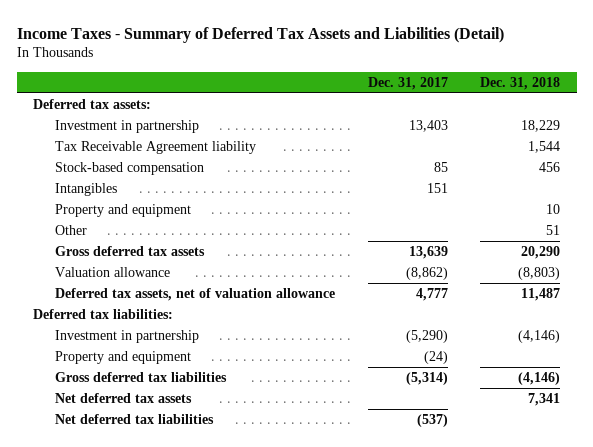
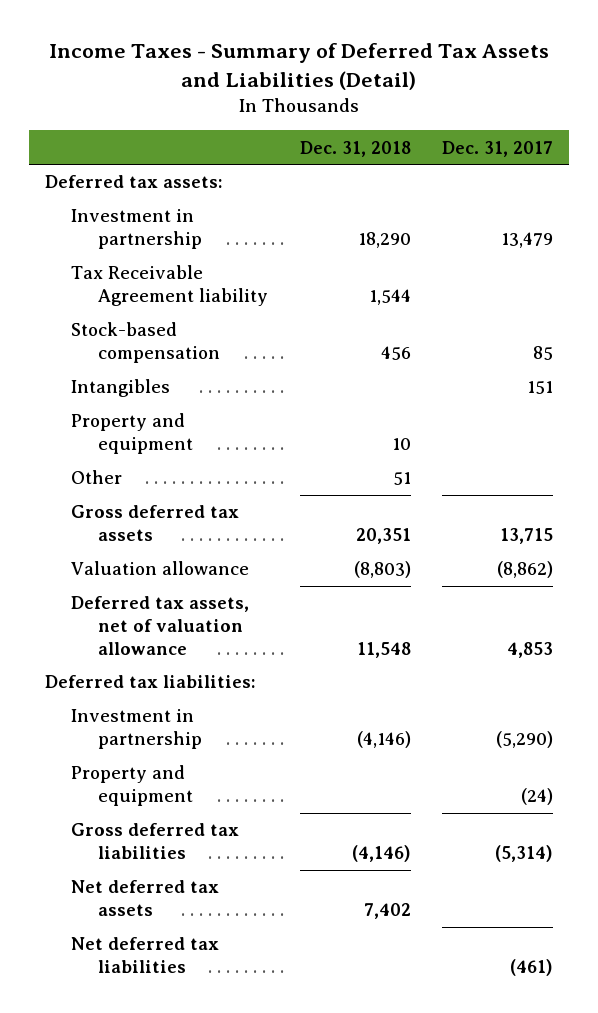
- | Dec. 31, 2017 | Dec. 31, 2018
+ | Dec. 31, 2018 | Dec. 31, 2017
- Investment in partnership | 13,403 | 18,229
+ Investment in partnership | 18,290 | 13,479
- Gross deferred tax assets | 13,639 | 20,290
+ Gross deferred tax assets | 20,351 | 13,715
- Deferred tax assets, net of valuation allowance | 4,777 | 11,487
+ Deferred tax assets, net of valuation allowance | 11,548 | 4,853
- Net deferred tax assets | | 7,341
- Net deferred tax liabilities | (537) |
+ Net deferred tax assets | 7,402 |
+ Net deferred tax liabilities | | (461)

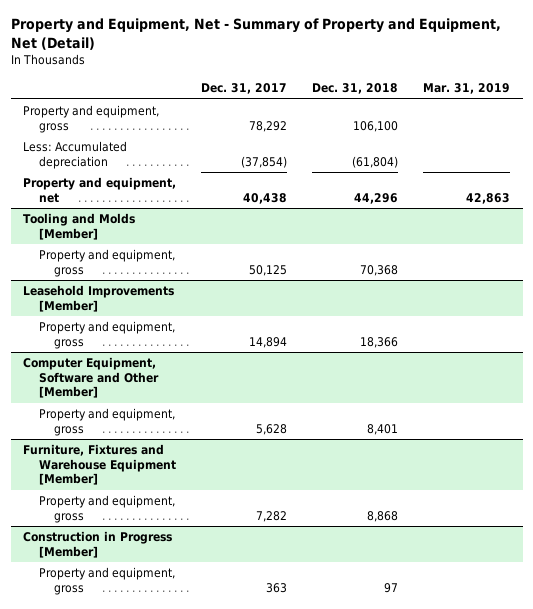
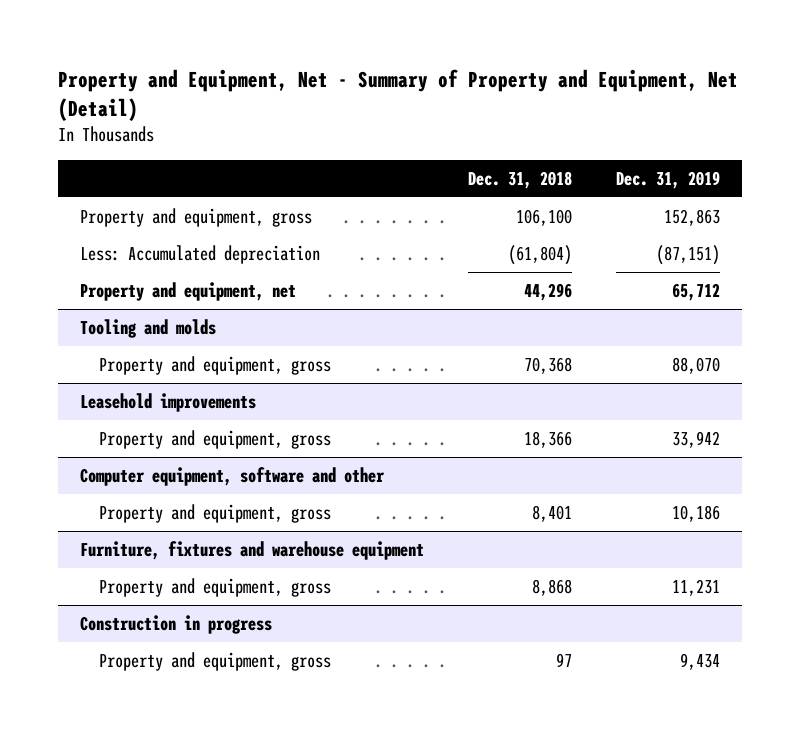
- | Dec. 31, 2017 | Dec. 31, 2018 | Mar. 31, 2019
+ | Dec. 31, 2018 | Dec. 31, 2019
- Tooling and Molds [Member]
+ Tooling and molds
- Leasehold Improvements [Member]
+ Leasehold improvements
- Computer Equipment, Software and Other [Member]
+ Computer equipment, software and other
- Furniture, Fixtures and Warehouse Equipment [Member]
+ Furniture, fixtures and warehouse equipment
- Construction in Progress [Member]
+ Construction in progress

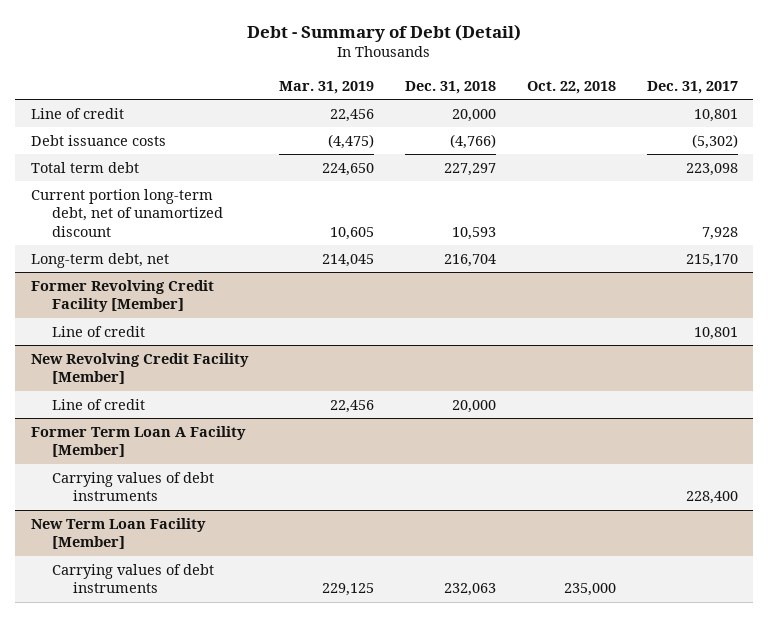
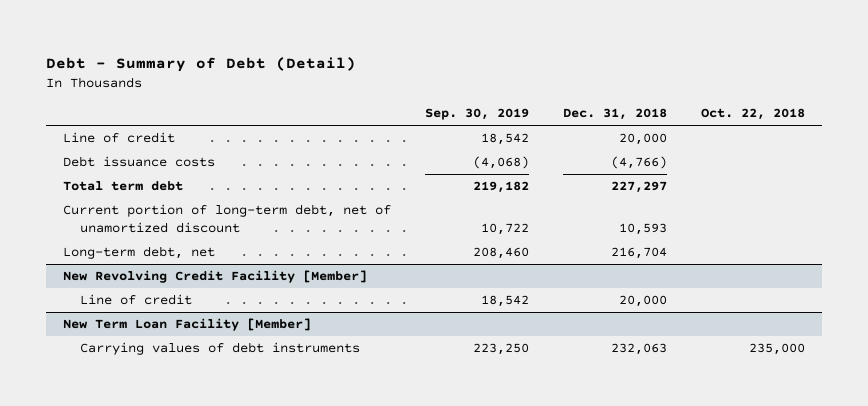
- | Mar. 31, 2019 | Dec. 31, 2018 | Oct. 22, 2018 | Dec. 31, 2017
+ | Sep. 30, 2019 | Dec. 31, 2018 | Oct. 22, 2018
- Current portion long-term debt, net of unamortized discount | 10,605 | 10,593 | | 7,928
+ Current portion of long-term debt, net of unamortized discount | 10,722 | 10,593 |
- Former Revolving Credit Facility [Member]
- Line of credit | | | | 10,801
- Former Term Loan A Facility [Member]
- Carrying values of debt instruments | | | | 228,400

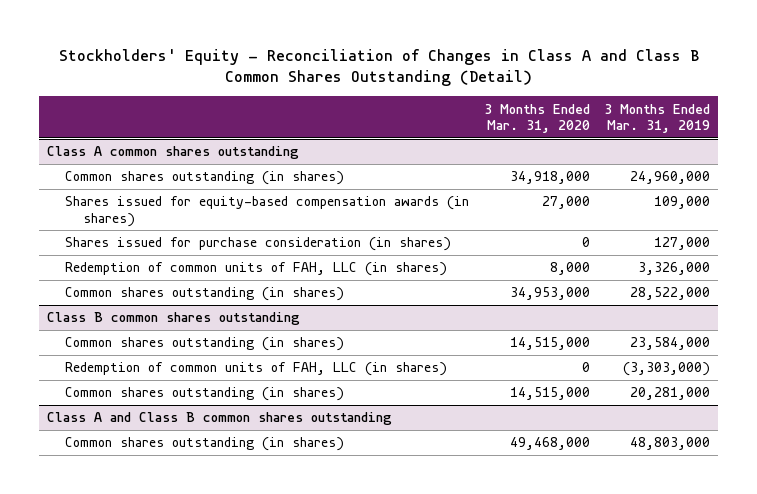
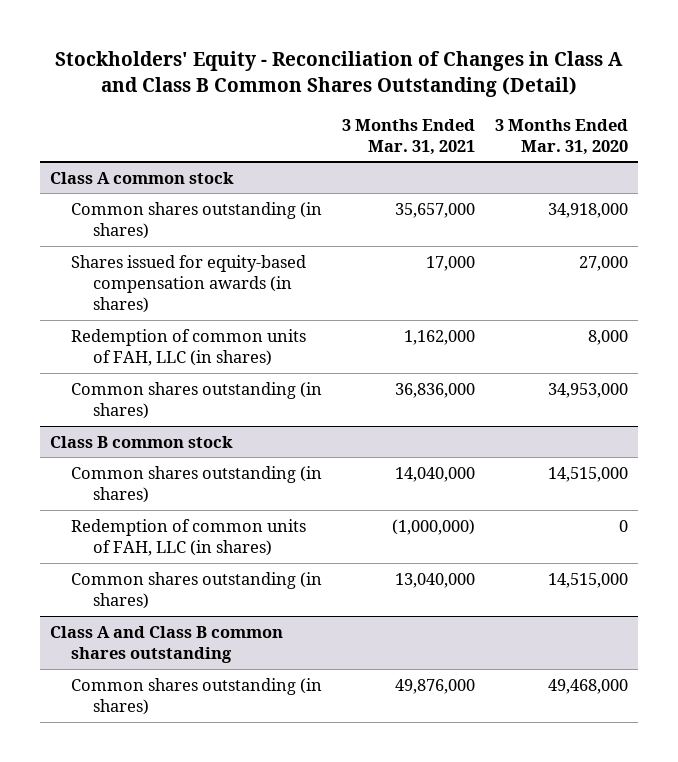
- | 3 Months Ended Mar. 31, 2020 | 3 Months Ended Mar. 31, 2019
+ | 3 Months Ended Mar. 31, 2021 | 3 Months Ended Mar. 31, 2020
- Class A common shares outstanding
+ Class A common stock
- Shares issued for purchase consideration (in shares) | 0 | 127,000
- Class B common shares outstanding
+ Class B common stock

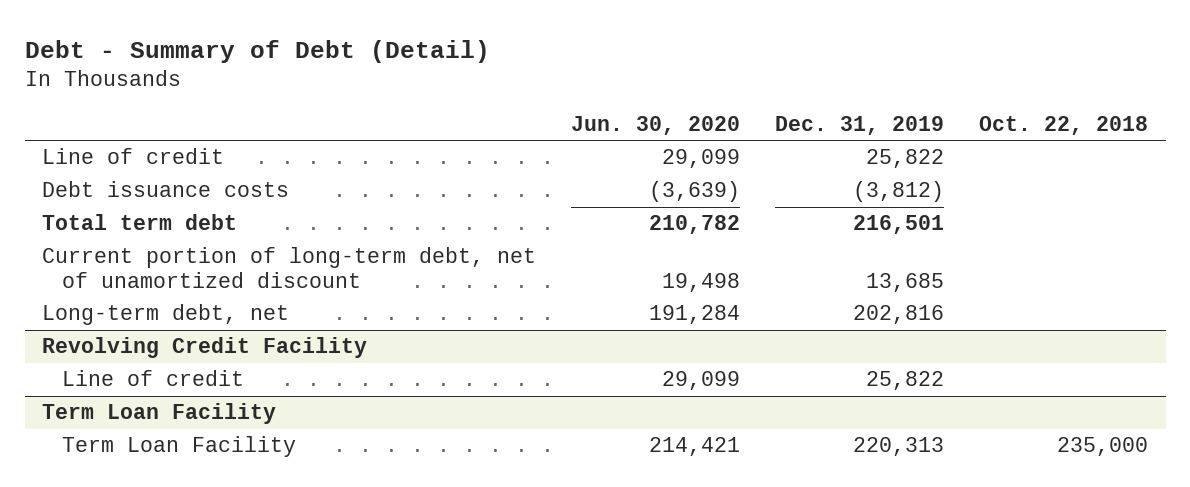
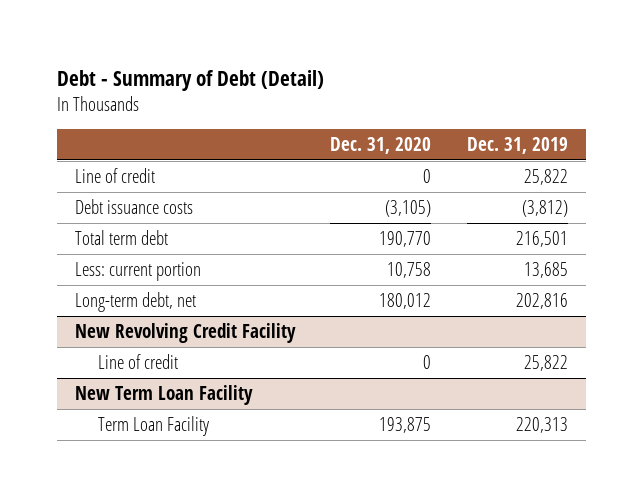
- | Jun. 30, 2020 | Dec. 31, 2019 | Oct. 22, 2018
+ | Dec. 31, 2020 | Dec. 31, 2019
- Current portion of long-term debt, net of unamortized discount | 19,498 | 13,685 |
+ Less: current portion | 10,758 | 13,685
- Revolving Credit Facility
+ New Revolving Credit Facility
- Term Loan Facility
+ New Term Loan Facility

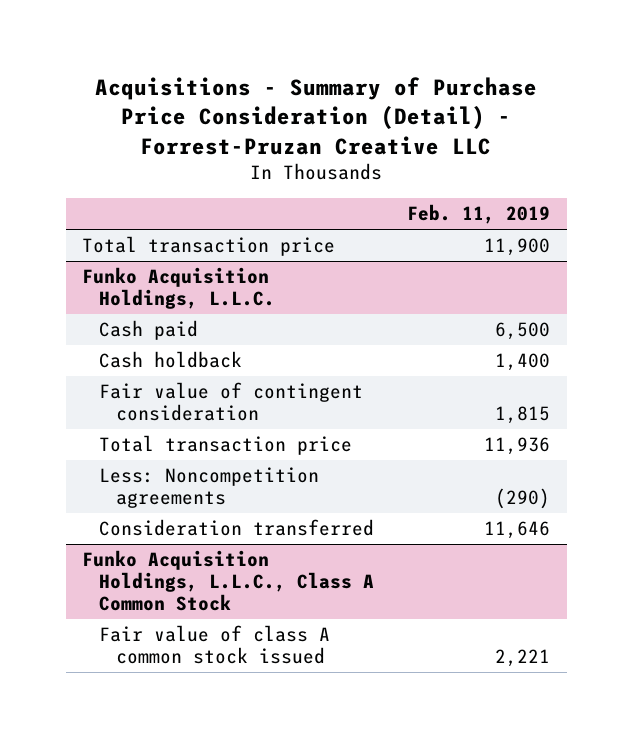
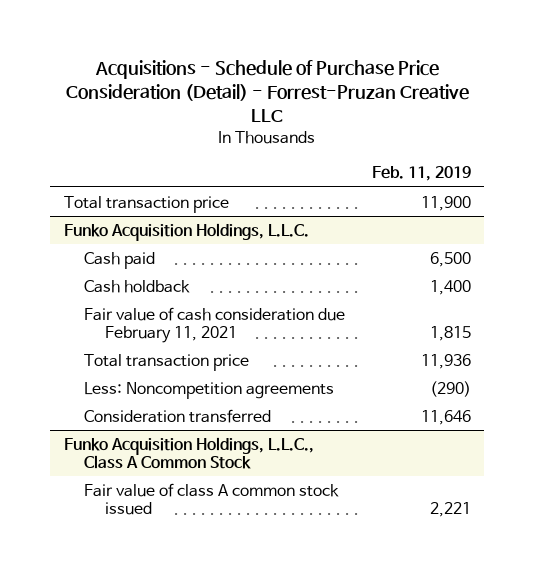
- Acquisitions - Summary of Purchase Price Consideration (Detail) - Forrest-Pruzan Creative LLC
+ Acquisitions - Schedule of Purchase Price Consideration (Detail) - Forrest-Pruzan Creative LLC
@ Funko Acquisition Holdings, L.L.C.
- Fair value of contingent consideration | 1,815
+ Fair value of cash consideration due February 11, 2021 | 1,815

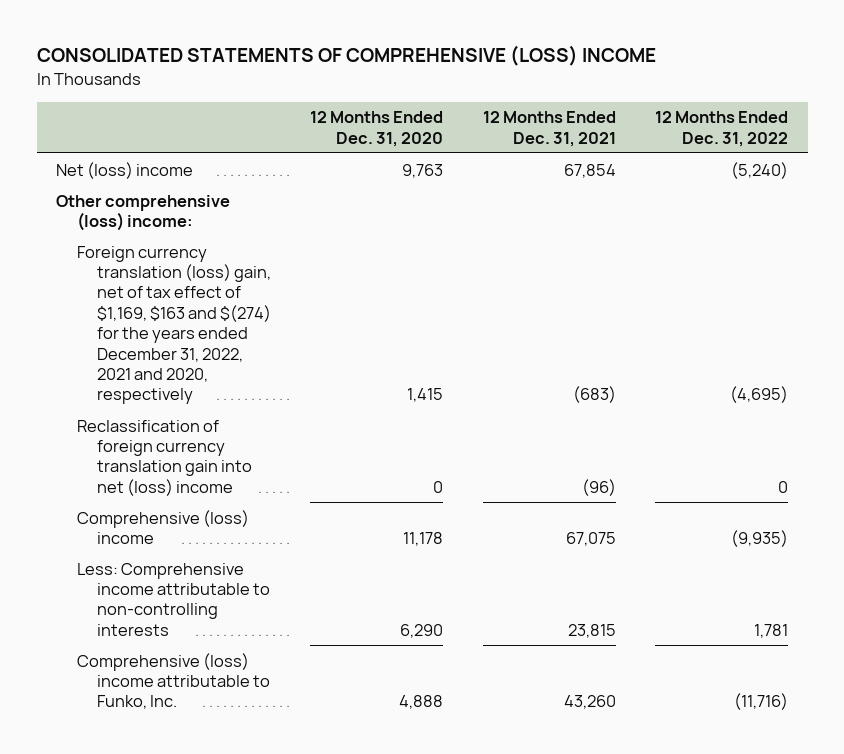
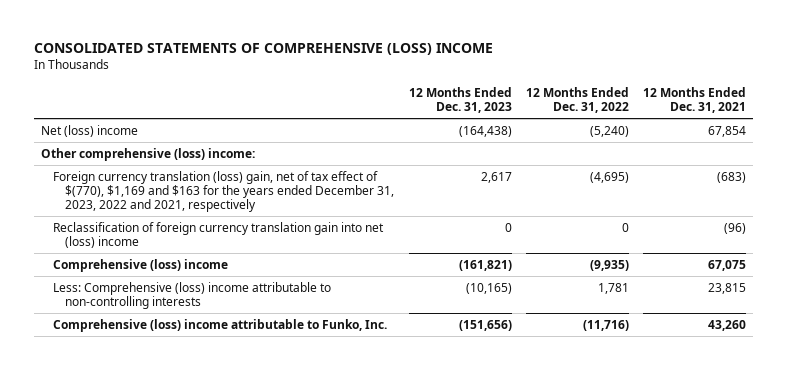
- | 12 Months Ended Dec. 31, 2020 | 12 Months Ended Dec. 31, 2021 | 12 Months Ended Dec. 31, 2022
+ | 12 Months Ended Dec. 31, 2023 | 12 Months Ended Dec. 31, 2022 | 12 Months Ended Dec. 31, 2021
- Foreign currency translation (loss) gain, net of tax effect of $1,169, $163 and $(274) for the years ended December 31, 2022, 2021 and 2020, respectively | 1,415 | (683) | (4,695)
+ Foreign currency translation (loss) gain, net of tax effect of $(770), $1,169 and $163 for the years ended December 31, 2023, 2022 and 2021, respectively | 2,617 | (4,695) | (683)
- Less: Comprehensive income attributable to non-controlling interests | 6,290 | 23,815 | 1,781
+ Less: Comprehensive (loss) income attributable to non-controlling interests | (10,165) | 1,781 | 23,815

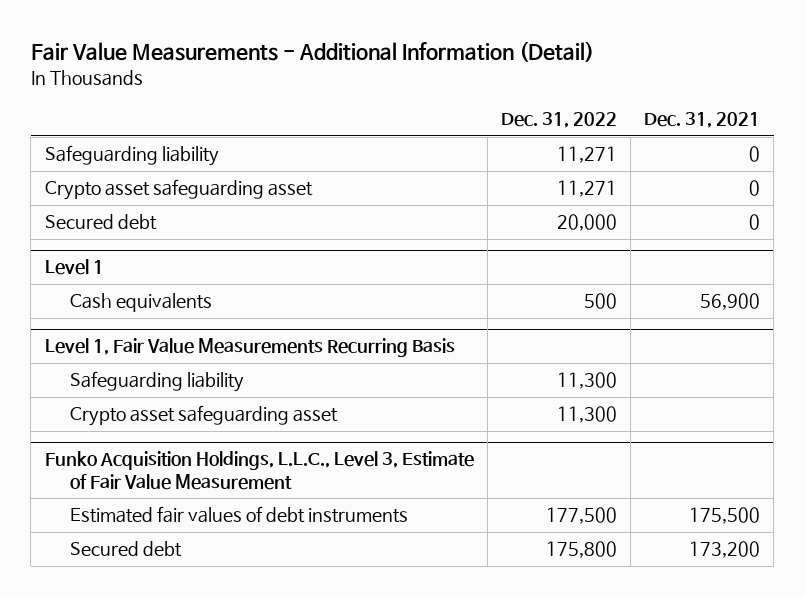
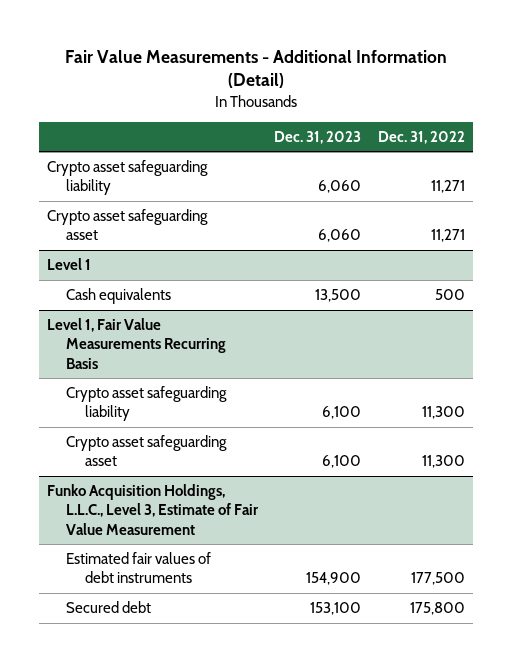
- | Dec. 31, 2022 | Dec. 31, 2021
+ | Dec. 31, 2023 | Dec. 31, 2022
- Safeguarding liability | 11,271 | 0
+ Crypto asset safeguarding liability | 6,060 | 11,271
- Secured debt | 20,000 | 0
@ Level 1, Fair Value Measurements Recurring Basis
- Safeguarding liability | 11,300 |
+ Crypto asset safeguarding liability | 6,100 | 11,300

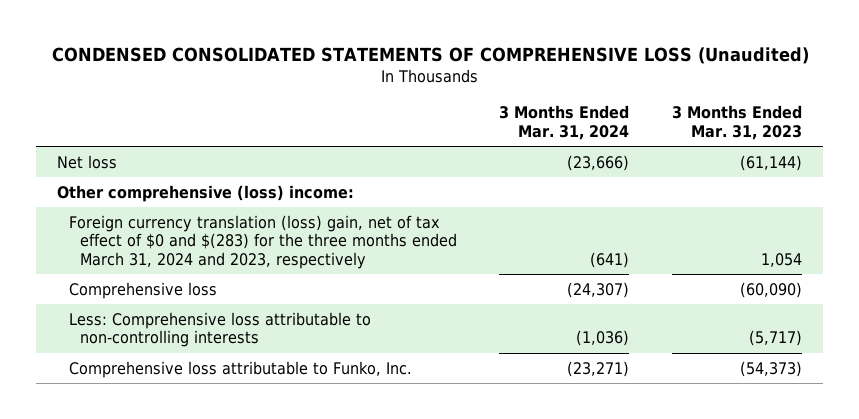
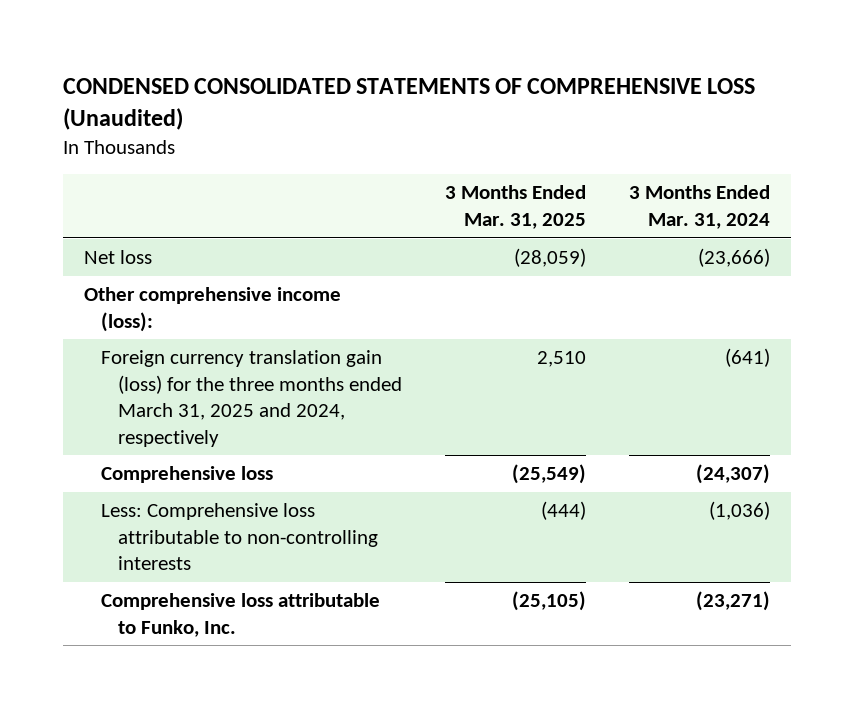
- | 3 Months Ended Mar. 31, 2024 | 3 Months Ended Mar. 31, 2023
+ | 3 Months Ended Mar. 31, 2025 | 3 Months Ended Mar. 31, 2024
- Other comprehensive (loss) income:
- Foreign currency translation (loss) gain, net of tax effect of $0 and $(283) for the three months ended March 31, 2024 and 2023, respectively | (641) | 1,054
+ Other comprehensive income (loss):
+ Foreign currency translation gain (loss) for the three months ended March 31, 2025 and 2024, respectively | 2,510 | (641)

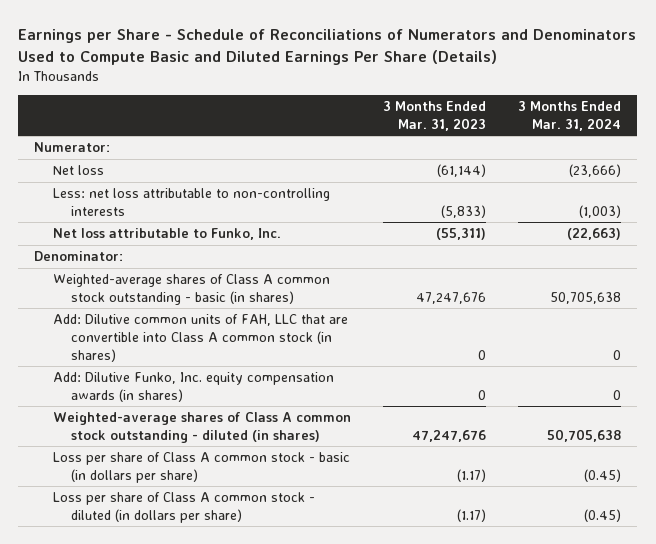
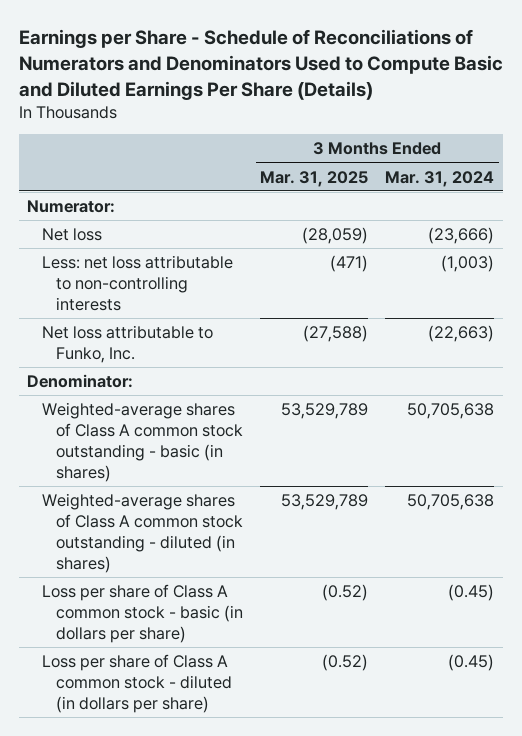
- | 3 Months Ended Mar. 31, 2023 | 3 Months Ended Mar. 31, 2024
+ | 3 Months Ended Mar. 31, 2025 | 3 Months Ended Mar. 31, 2024
- Add: Dilutive common units of FAH, LLC that are convertible into Class A common stock (in shares) | 0 | 0
- Add: Dilutive Funko, Inc. equity compensation awards (in shares) | 0 | 0

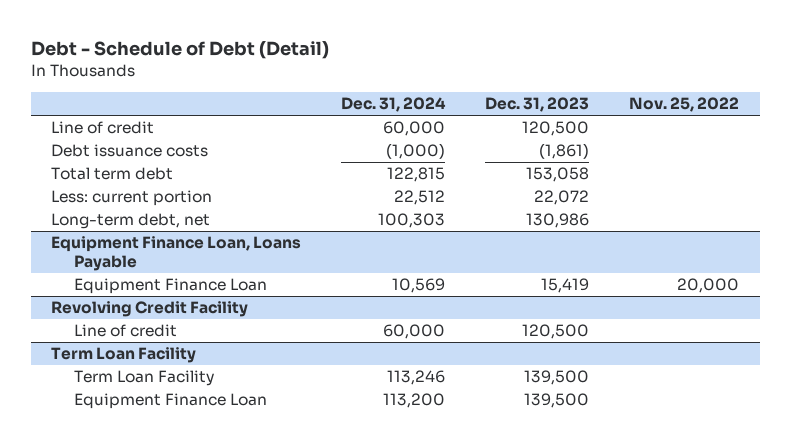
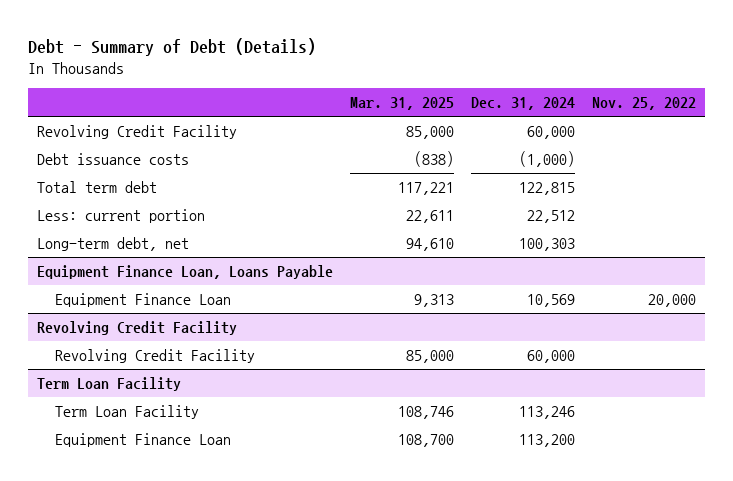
- Debt - Schedule of Debt (Detail)
+ Debt - Summary of Debt (Details)
- | Dec. 31, 2024 | Dec. 31, 2023 | Nov. 25, 2022
+ | Mar. 31, 2025 | Dec. 31, 2024 | Nov. 25, 2022
- Line of credit | 60,000 | 120,500 |
+ Revolving Credit Facility | 85,000 | 60,000 |
@ Revolving Credit Facility
- Line of credit | 60,000 | 120,500 |
+ Revolving Credit Facility | 85,000 | 60,000 |

